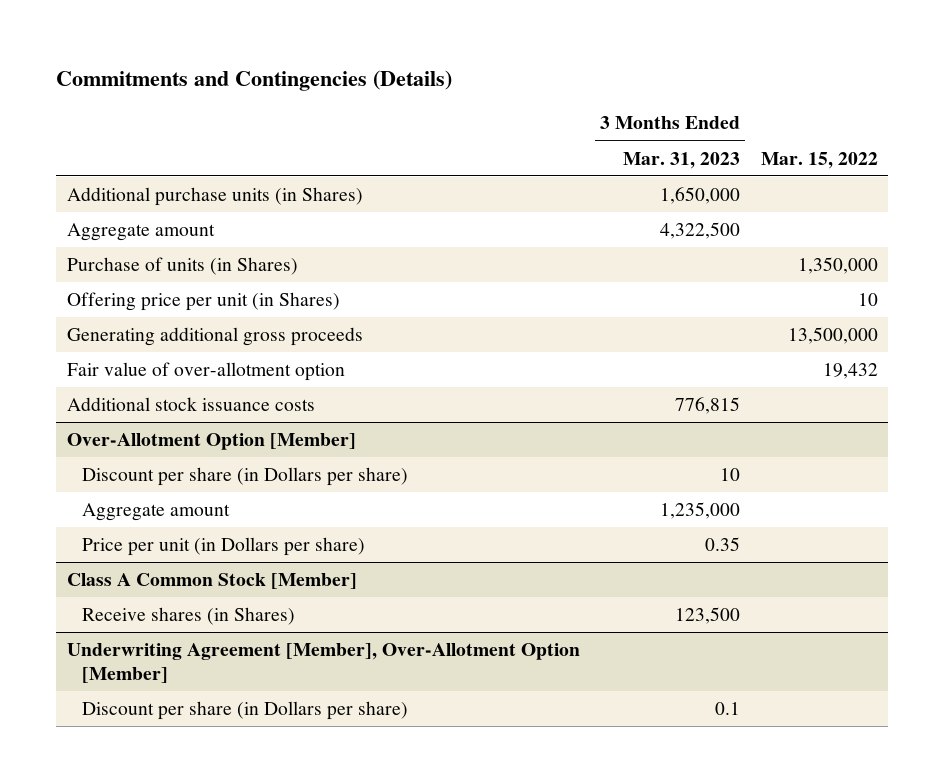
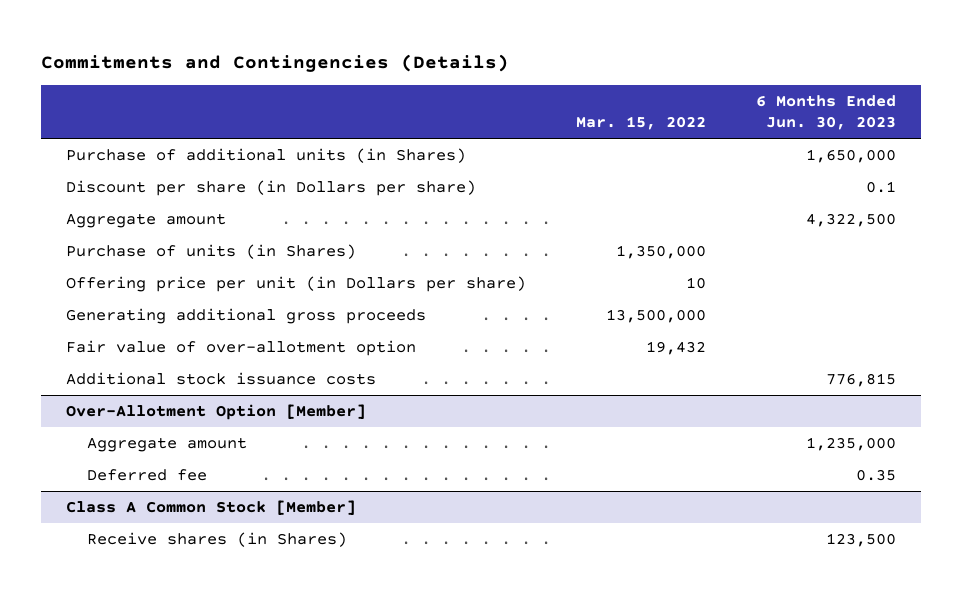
- | 3 Months Ended Mar. 31, 2023 | Mar. 15, 2022
+ | Mar. 15, 2022 | 6 Months Ended Jun. 30, 2023
- Additional purchase units (in Shares) | 1,650,000 |
+ Purchase of additional units (in Shares) | | 1,650,000
+ Discount per share (in Dollars per share) | | 0.1
- Offering price per unit (in Shares) | | 10
+ Offering price per unit (in Dollars per share) | 10 |
@ Over-Allotment Option [Member]
- Discount per share (in Dollars per share) | 10 |
- Price per unit (in Dollars per share) | 0.35 |
+ Deferred fee | | 0.35
- Underwriting Agreement [Member], Over-Allotment Option [Member]
- Discount per share (in Dollars per share) | 0.1 |

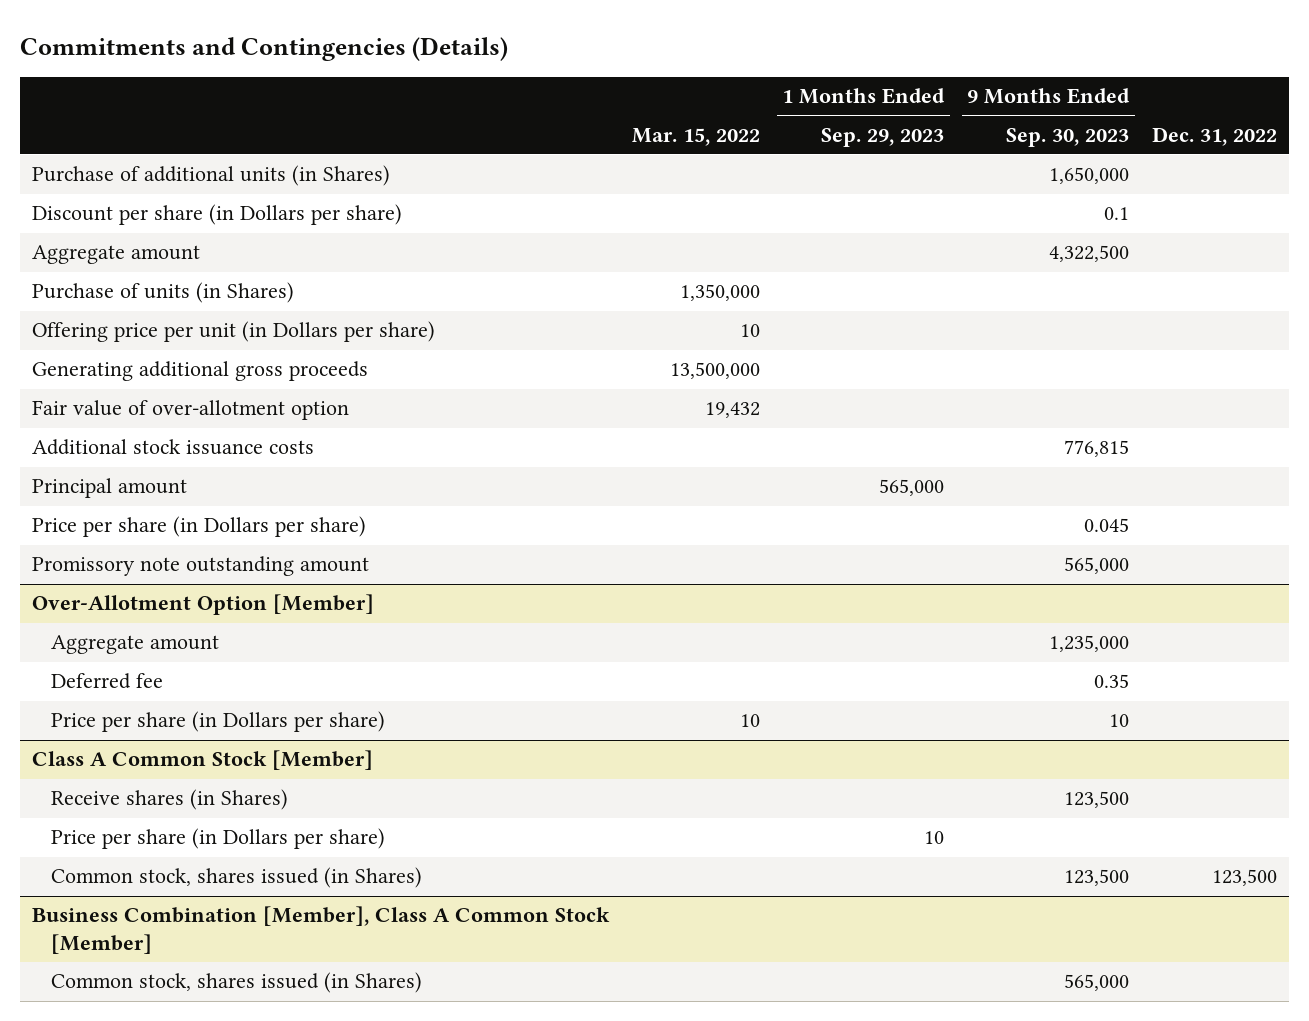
- | Mar. 15, 2022 | 6 Months Ended Jun. 30, 2023
+ | Mar. 15, 2022 | 1 Months Ended Sep. 29, 2023 | 9 Months Ended Sep. 30, 2023 | Dec. 31, 2022
+ Principal amount | | 565,000 | |
+ Price per share (in Dollars per share) | | | 0.045 |
+ Promissory note outstanding amount | | | 565,000 |
@ Over-Allotment Option [Member]
+ Price per share (in Dollars per share) | 10 | | 10 |
@ Class A Common Stock [Member]
+ Price per share (in Dollars per share) | | 10 | |
+ Common stock, shares issued (in Shares) | | | 123,500 | 123,500
+ Business Combination [Member], Class A Common Stock [Member]
+ Common stock, shares issued (in Shares) | | | 565,000 |

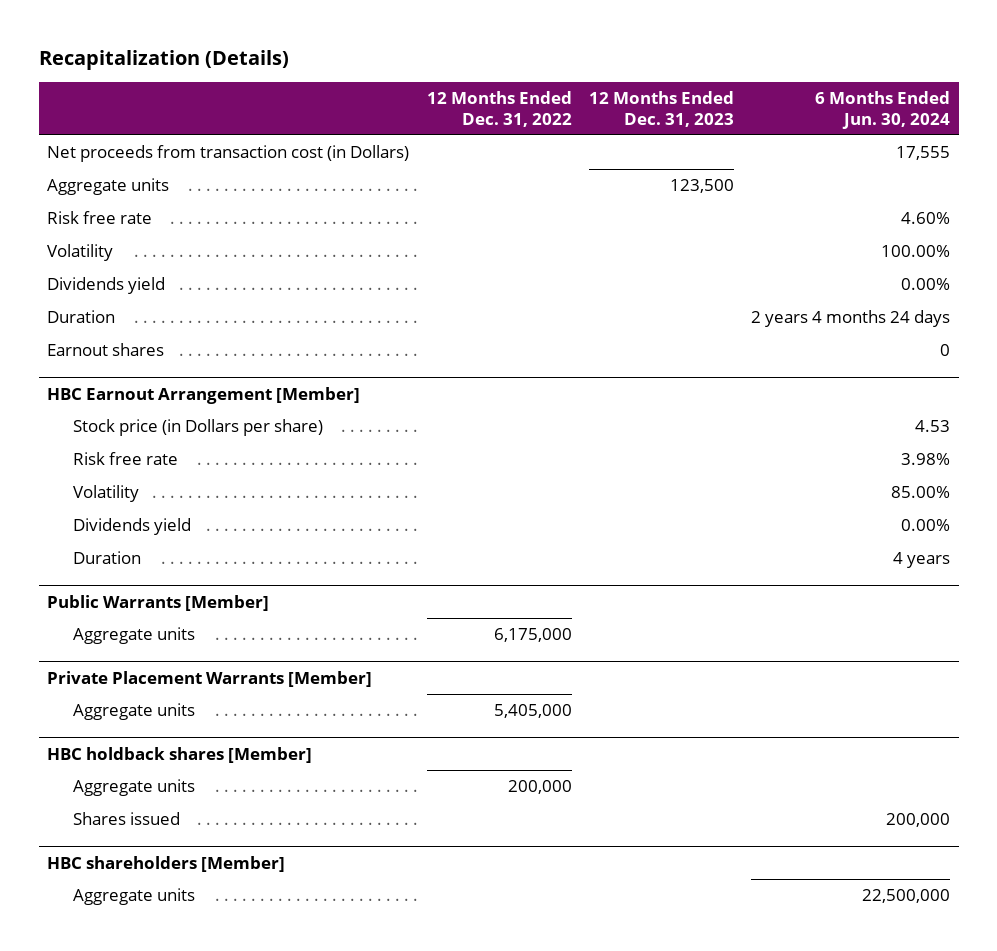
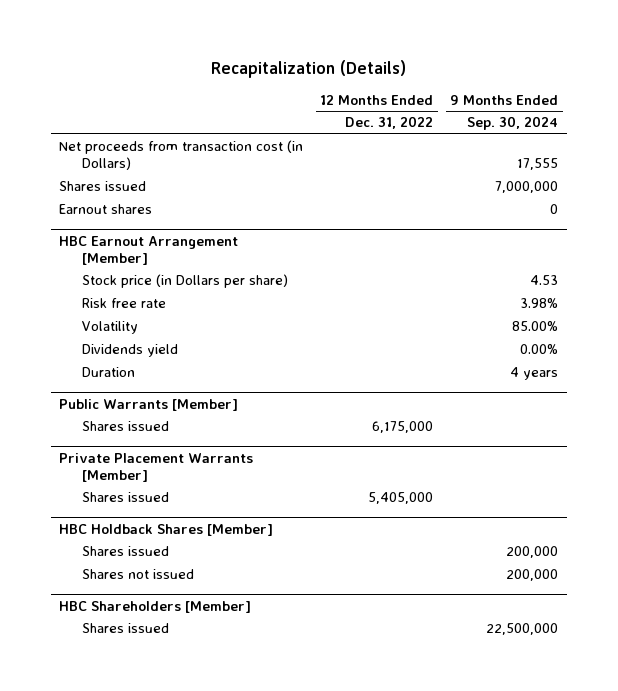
- | 12 Months Ended Dec. 31, 2022 | 12 Months Ended Dec. 31, 2023 | 6 Months Ended Jun. 30, 2024
+ | 12 Months Ended Dec. 31, 2022 | 9 Months Ended Sep. 30, 2024
- Aggregate units | | 123,500 |
- Risk free rate | | | 4.60%
- Volatility | | | 100.00%
- Dividends yield | | | 0.00%
- Duration | | | 2 years 4 months 24 days
+ Shares issued | | 7,000,000
@ Public Warrants [Member]
- Aggregate units | 6,175,000 | |
+ Shares issued | 6,175,000 |
@ Private Placement Warrants [Member]
- Aggregate units | 5,405,000 | |
- HBC holdback shares [Member]
- Aggregate units | 200,000 | |
@ Private Placement Warrants [Member]
+ Shares issued | 5,405,000 |
+ HBC Holdback Shares [Member]
- HBC shareholders [Member]
- Aggregate units | | | 22,500,000
+ Shares not issued | | 200,000
+ HBC Shareholders [Member]
+ Shares issued | | 22,500,000

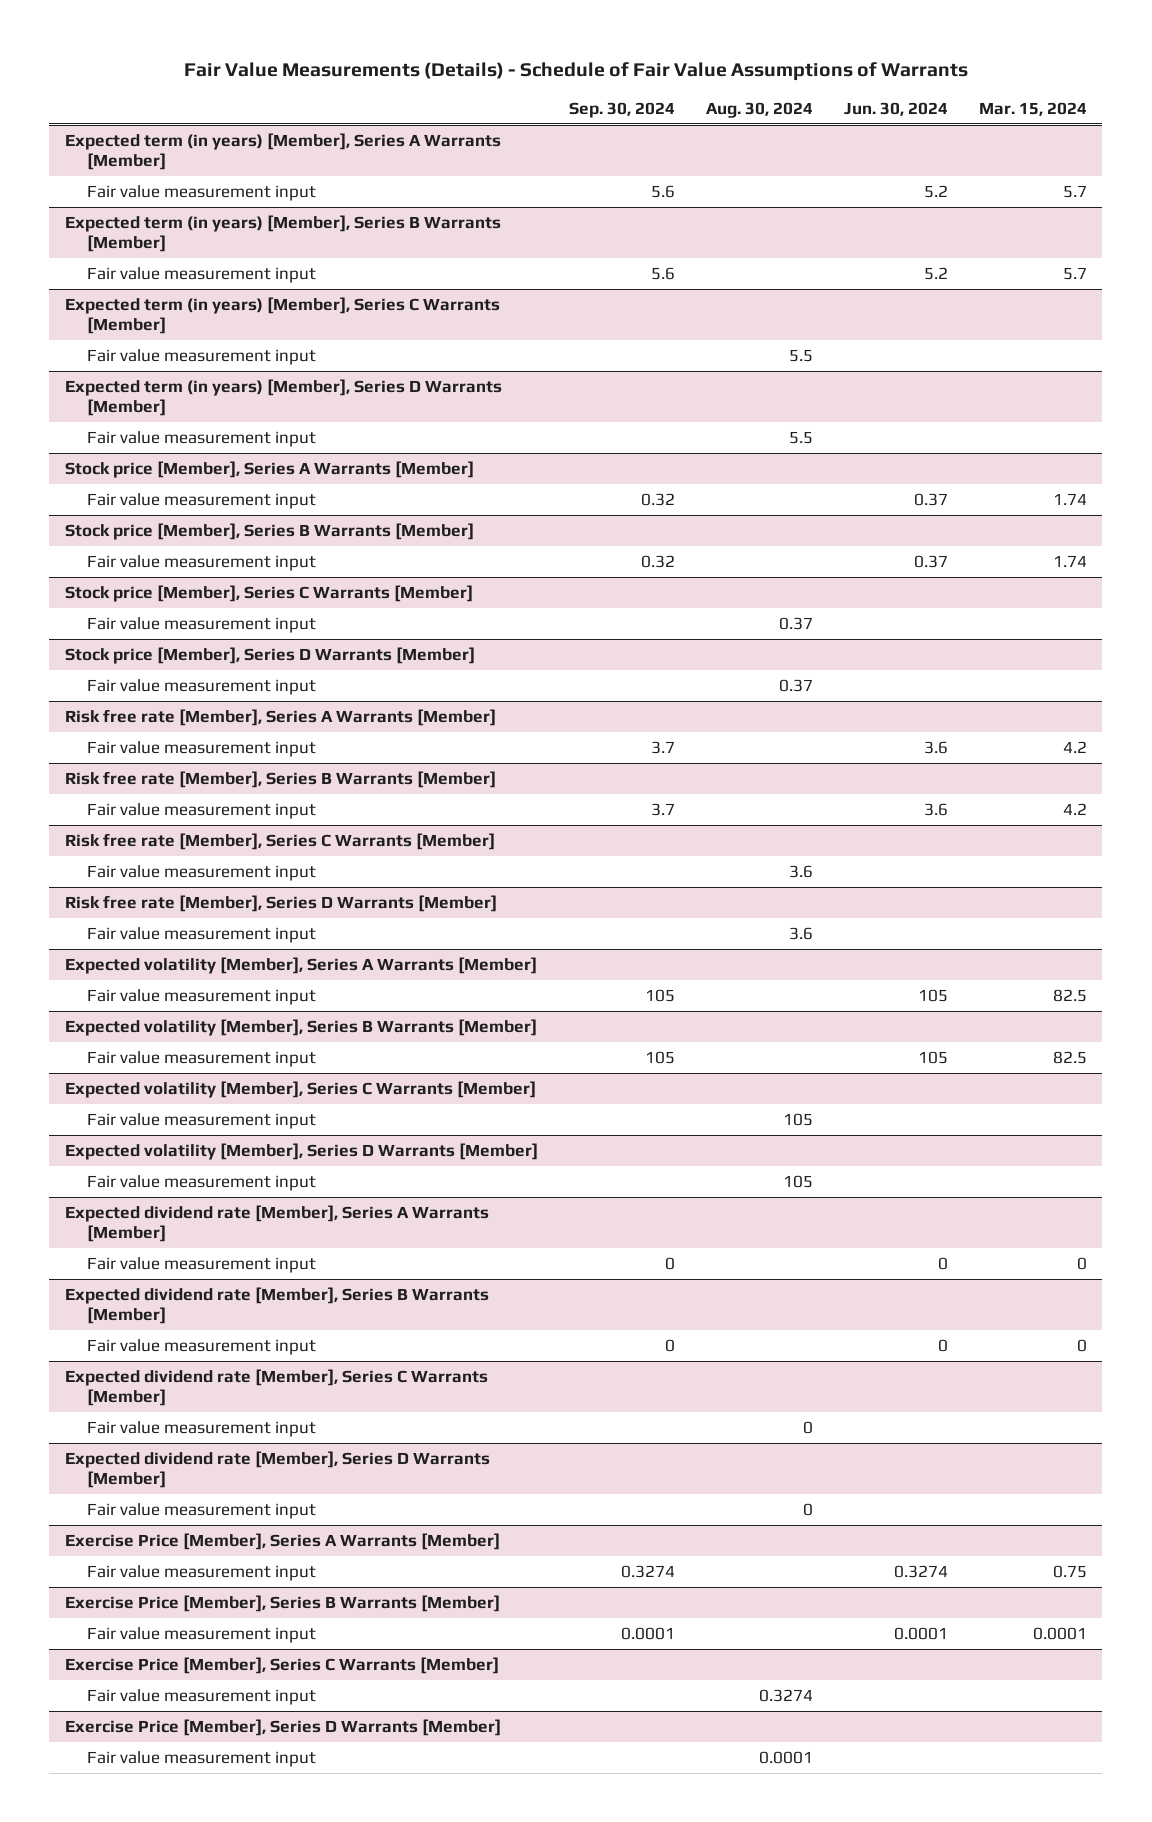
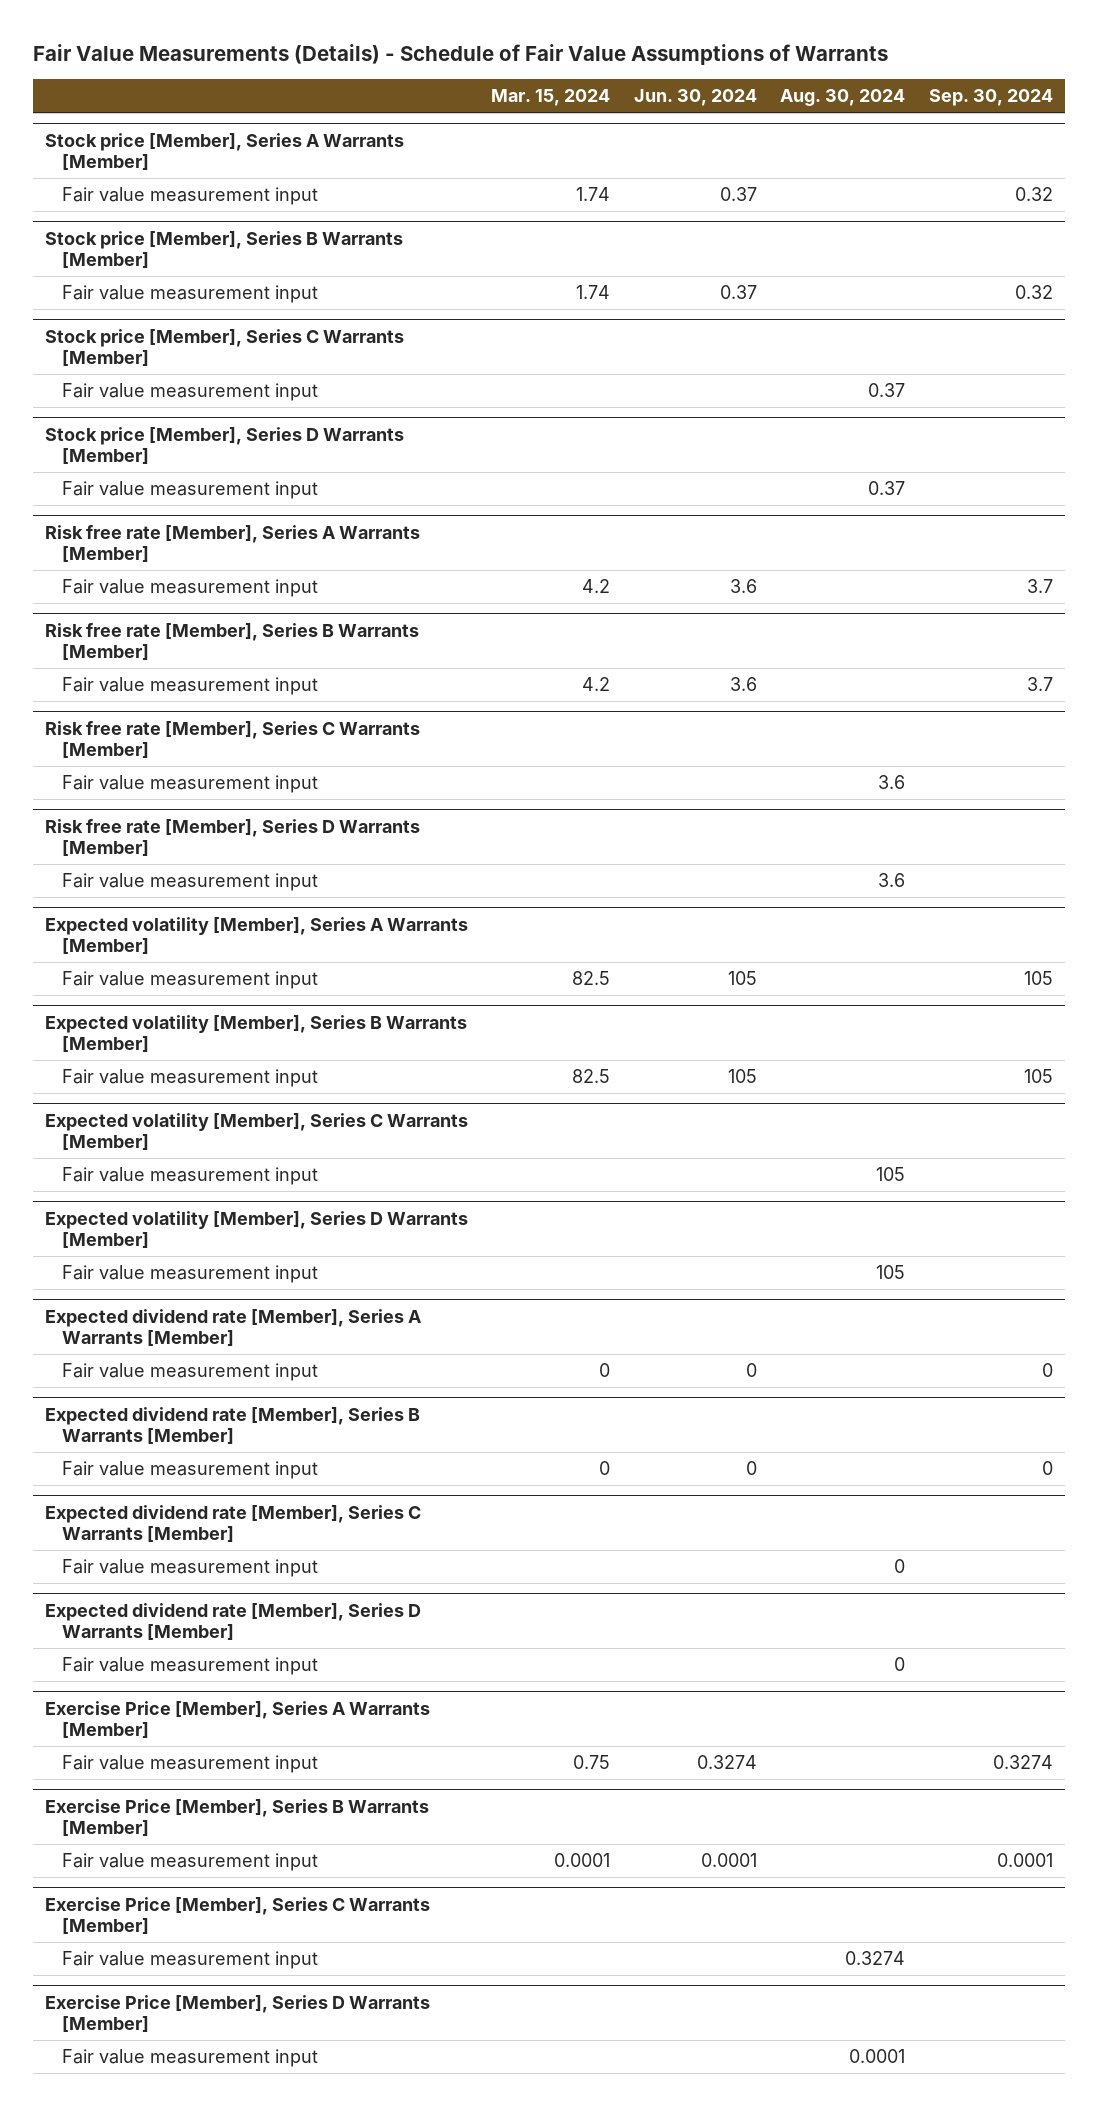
- | Sep. 30, 2024 | Aug. 30, 2024 | Jun. 30, 2024 | Mar. 15, 2024
+ | Mar. 15, 2024 | Jun. 30, 2024 | Aug. 30, 2024 | Sep. 30, 2024
- Expected term (in years) [Member], Series A Warrants [Member]
- Fair value measurement input | 5.6 | | 5.2 | 5.7
- Expected term (in years) [Member], Series B Warrants [Member]
- Fair value measurement input | 5.6 | | 5.2 | 5.7
- Expected term (in years) [Member], Series C Warrants [Member]
- Fair value measurement input | | 5.5 | |
- Expected term (in years) [Member], Series D Warrants [Member]
- Fair value measurement input | | 5.5 | |

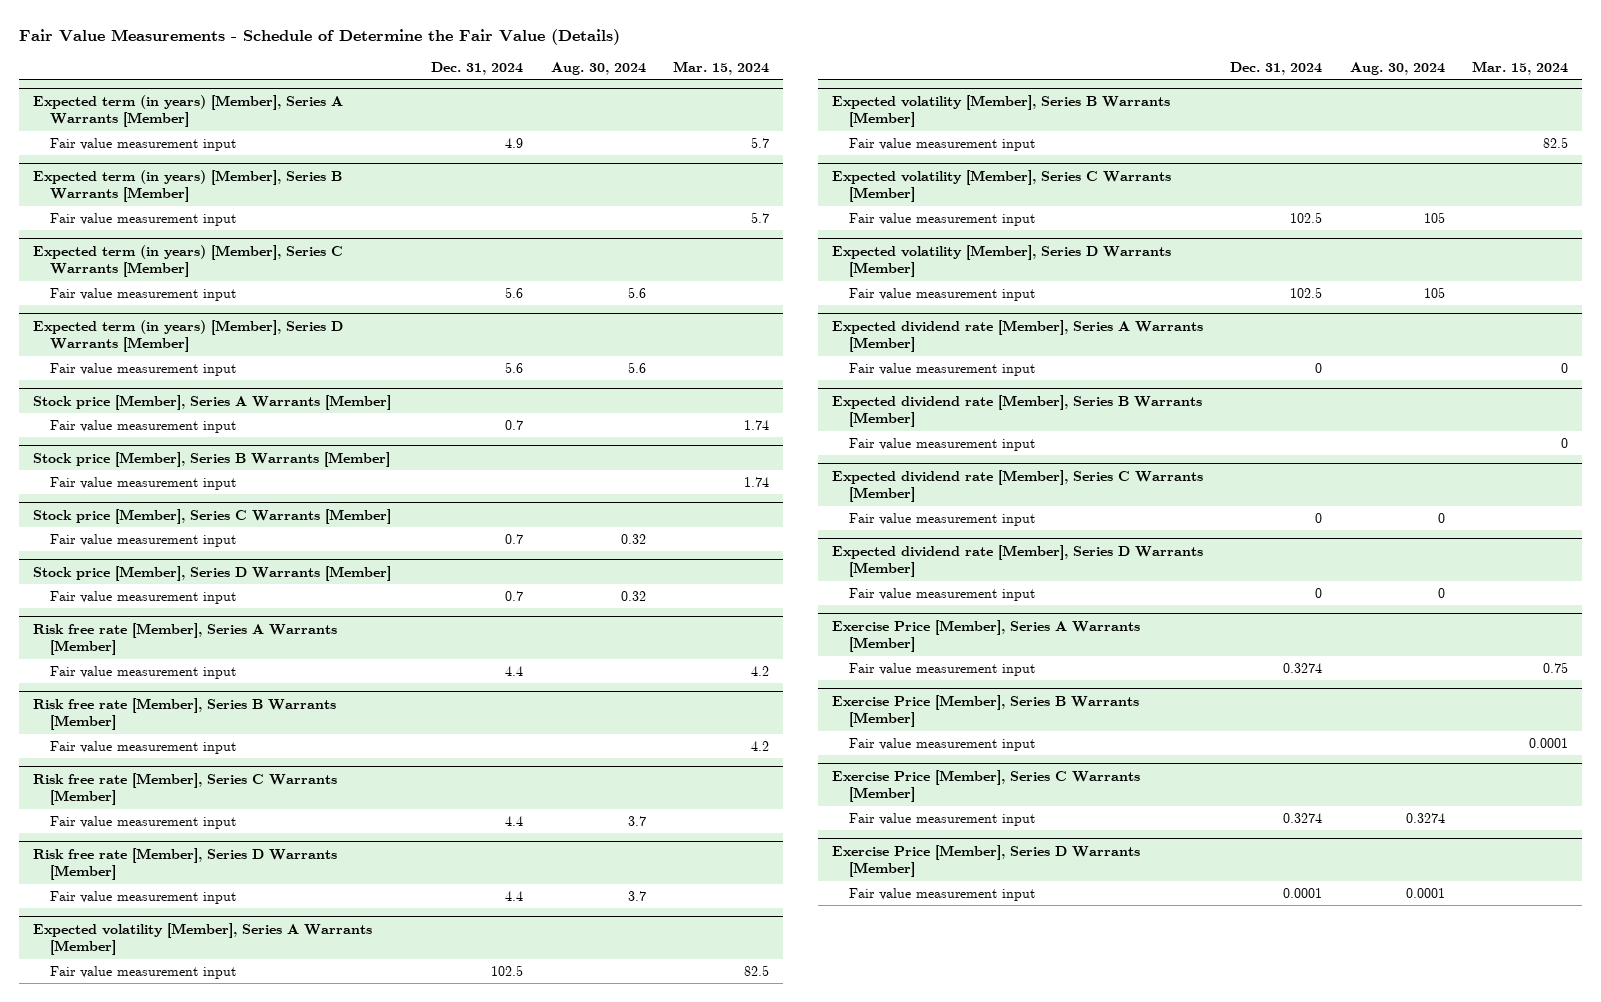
- Fair Value Measurements (Details) - Schedule of Fair Value Assumptions of Warrants
+ Fair Value Measurements - Schedule of Determine the Fair Value (Details)
- | Mar. 15, 2024 | Jun. 30, 2024 | Aug. 30, 2024 | Sep. 30, 2024
+ | Dec. 31, 2024 | Aug. 30, 2024 | Mar. 15, 2024
+ Expected term (in years) [Member], Series A Warrants [Member]
+ Fair value measurement input | 4.9 | | 5.7
+ Expected term (in years) [Member], Series B Warrants [Member]
+ Fair value measurement input | | | 5.7
+ Expected term (in years) [Member], Series C Warrants [Member]
+ Fair value measurement input | 5.6 | 5.6 |
+ Expected term (in years) [Member], Series D Warrants [Member]
+ Fair value measurement input | 5.6 | 5.6 |
@ Stock price [Member], Series C Warrants [Member]
- Fair value measurement input | | | 0.37 |
+ Fair value measurement input | 0.7 | 0.32 |
@ Stock price [Member], Series D Warrants [Member]
- Fair value measurement input | | | 0.37 |
+ Fair value measurement input | 0.7 | 0.32 |
@ Risk free rate [Member], Series C Warrants [Member]
- Fair value measurement input | | | 3.6 |
+ Fair value measurement input | 4.4 | 3.7 |
@ Risk free rate [Member], Series D Warrants [Member]
- Fair value measurement input | | | 3.6 |
+ Fair value measurement input | 4.4 | 3.7 |

